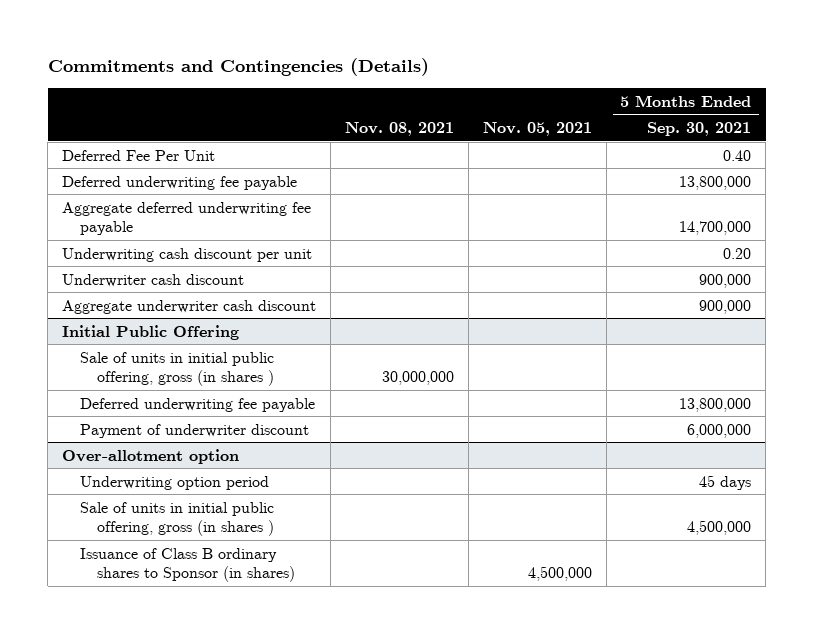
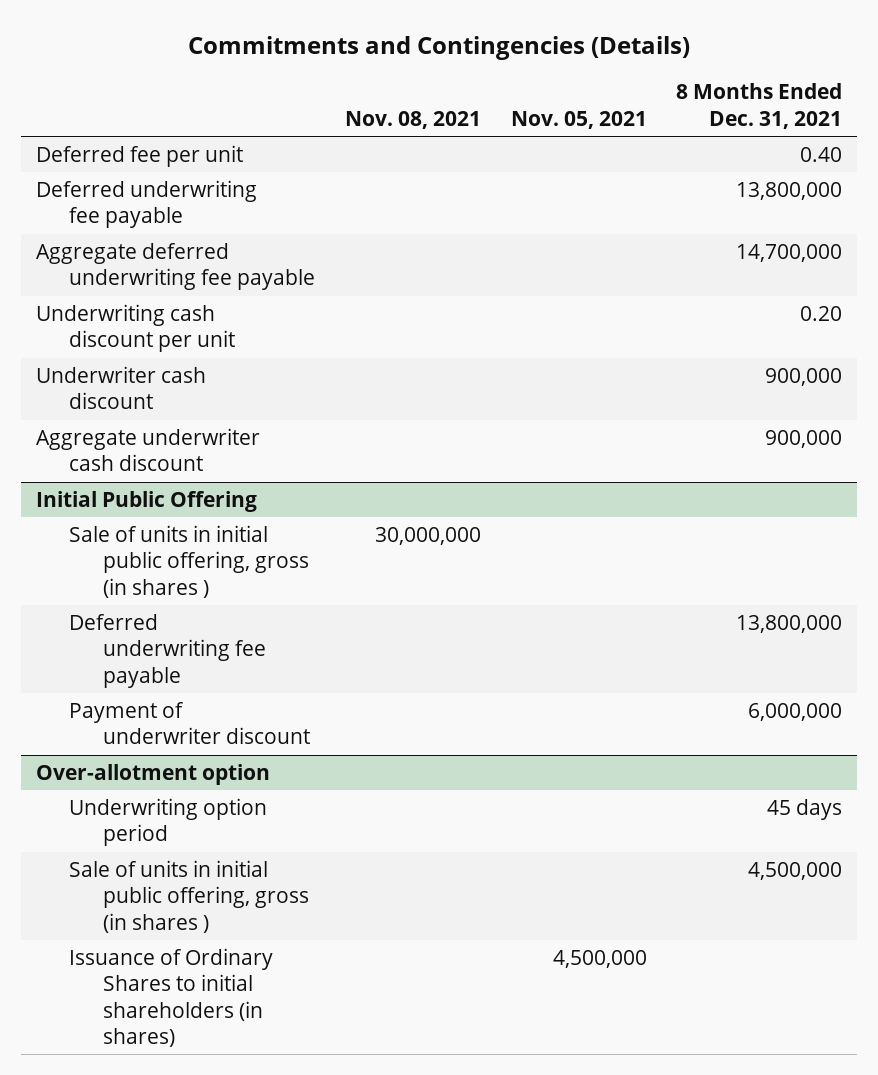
- | Nov. 08, 2021 | Nov. 05, 2021 | 5 Months Ended Sep. 30, 2021
+ | Nov. 08, 2021 | Nov. 05, 2021 | 8 Months Ended Dec. 31, 2021
- Deferred Fee Per Unit | | | 0.40
+ Deferred fee per unit | | | 0.40
@ Over-allotment option
- Issuance of Class B ordinary shares to Sponsor (in shares) | | 4,500,000 |
+ Issuance of Ordinary Shares to initial shareholders (in shares) | | 4,500,000 |

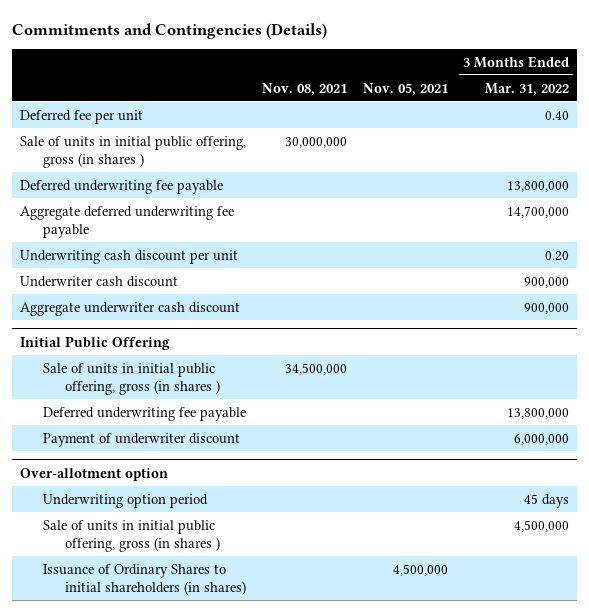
- | Nov. 08, 2021 | Nov. 05, 2021 | 8 Months Ended Dec. 31, 2021
+ | Nov. 08, 2021 | Nov. 05, 2021 | 3 Months Ended Mar. 31, 2022
+ Sale of units in initial public offering, gross (in shares ) | 30,000,000 | |
@ Initial Public Offering
- Sale of units in initial public offering, gross (in shares ) | 30,000,000 | |
+ Sale of units in initial public offering, gross (in shares ) | 34,500,000 | |

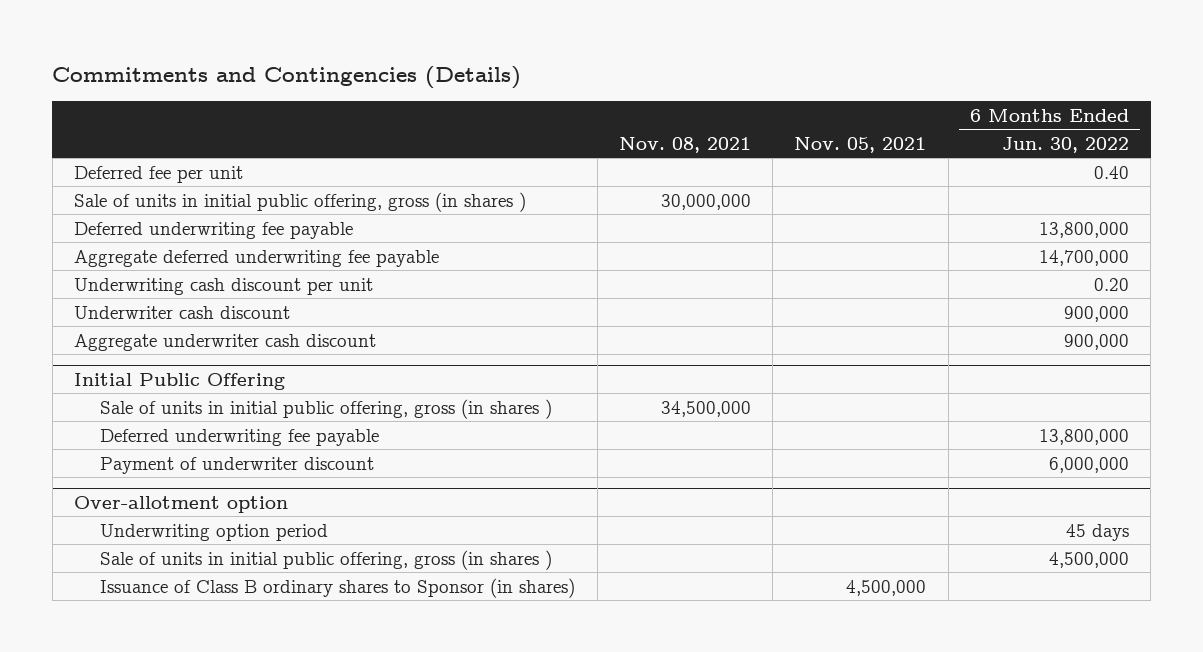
- | Nov. 08, 2021 | Nov. 05, 2021 | 3 Months Ended Mar. 31, 2022
+ | Nov. 08, 2021 | Nov. 05, 2021 | 6 Months Ended Jun. 30, 2022
@ Over-allotment option
- Issuance of Ordinary Shares to initial shareholders (in shares) | | 4,500,000 |
+ Issuance of Class B ordinary shares to Sponsor (in shares) | | 4,500,000 |

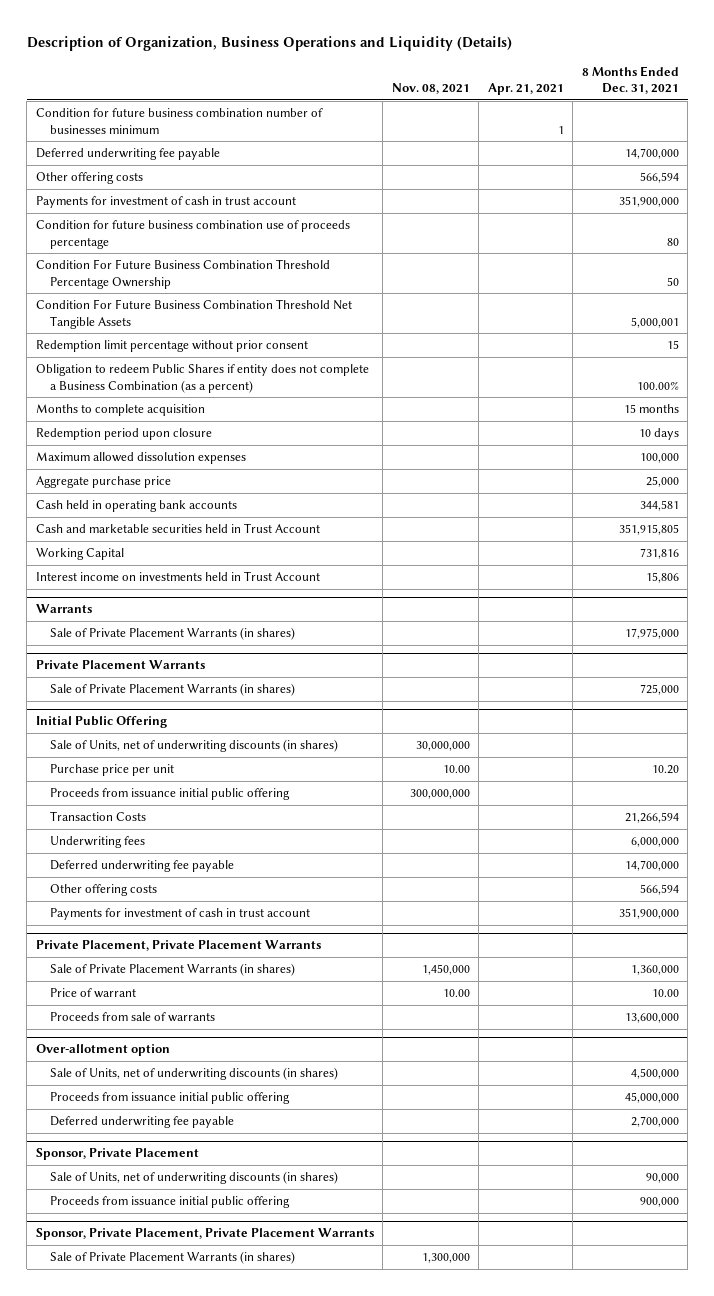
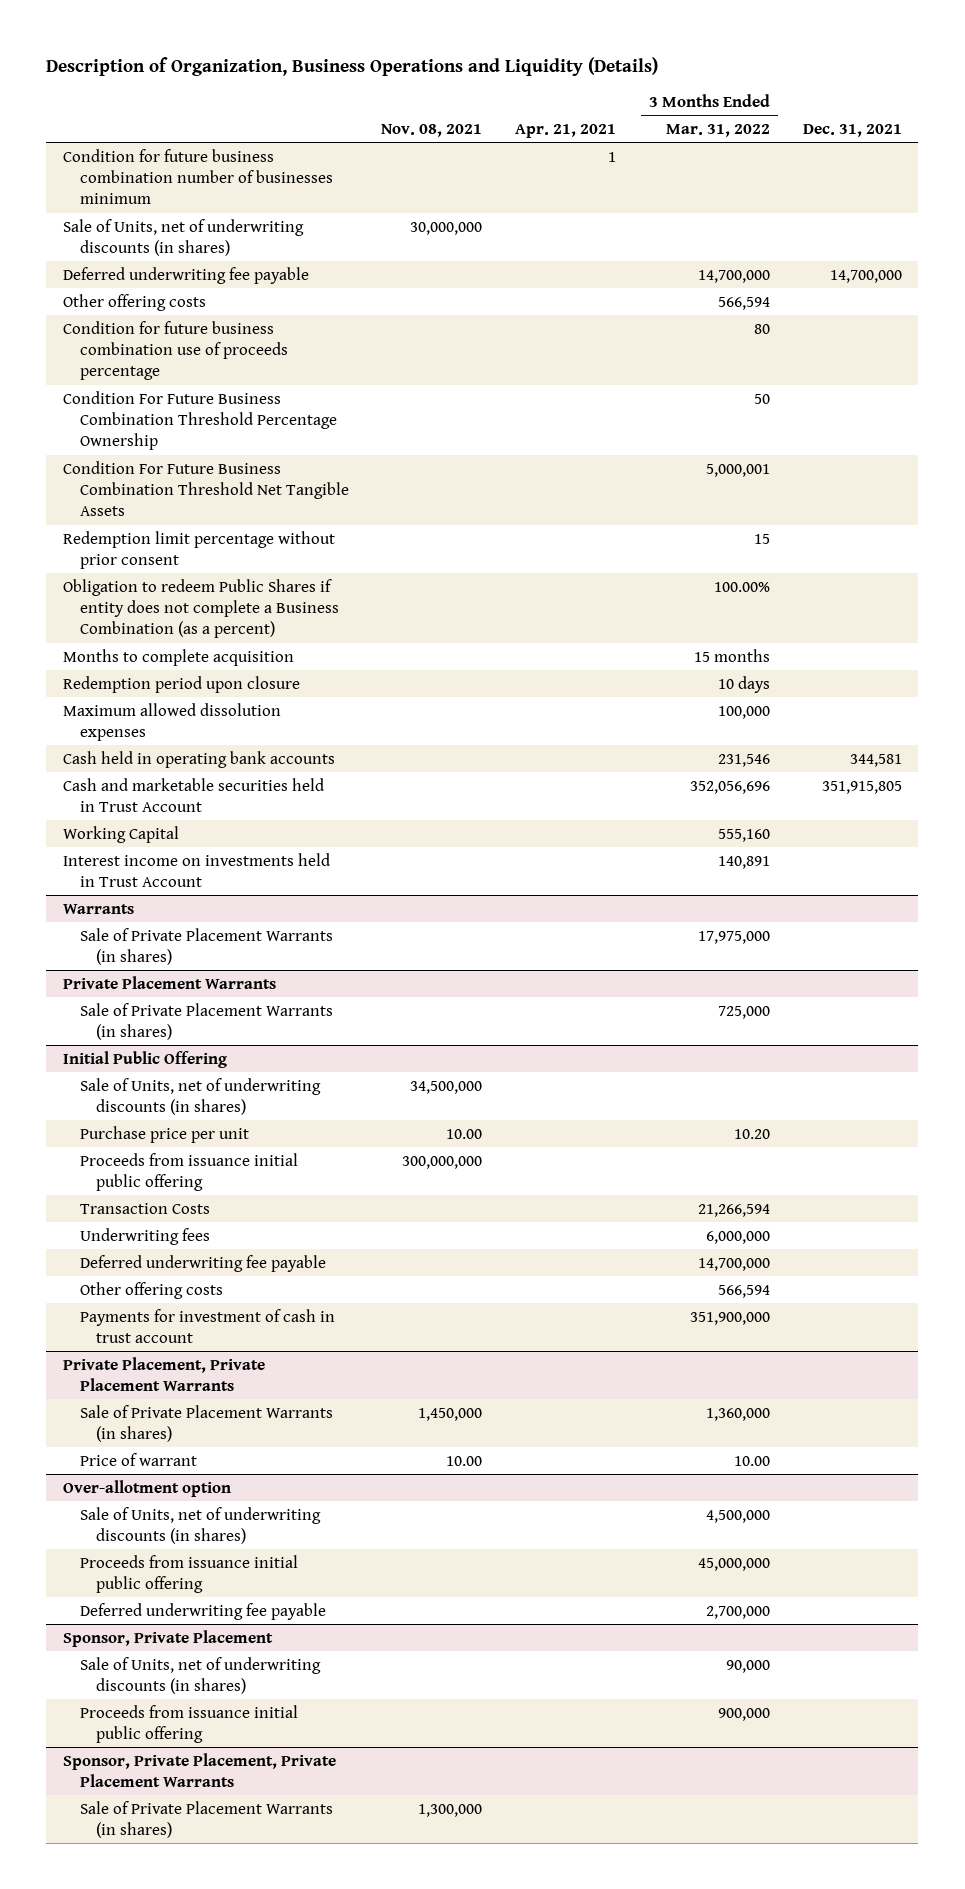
- | Nov. 08, 2021 | Apr. 21, 2021 | 8 Months Ended Dec. 31, 2021
+ | Nov. 08, 2021 | Apr. 21, 2021 | 3 Months Ended Mar. 31, 2022 | Dec. 31, 2021
+ Sale of Units, net of underwriting discounts (in shares) | 30,000,000 | | |
- Payments for investment of cash in trust account | | | 351,900,000
- Aggregate purchase price | | | 25,000
@ Initial Public Offering
- Sale of Units, net of underwriting discounts (in shares) | 30,000,000 | |
+ Sale of Units, net of underwriting discounts (in shares) | 34,500,000 | | |
@ Private Placement, Private Placement Warrants
- Proceeds from sale of warrants | | | 13,600,000

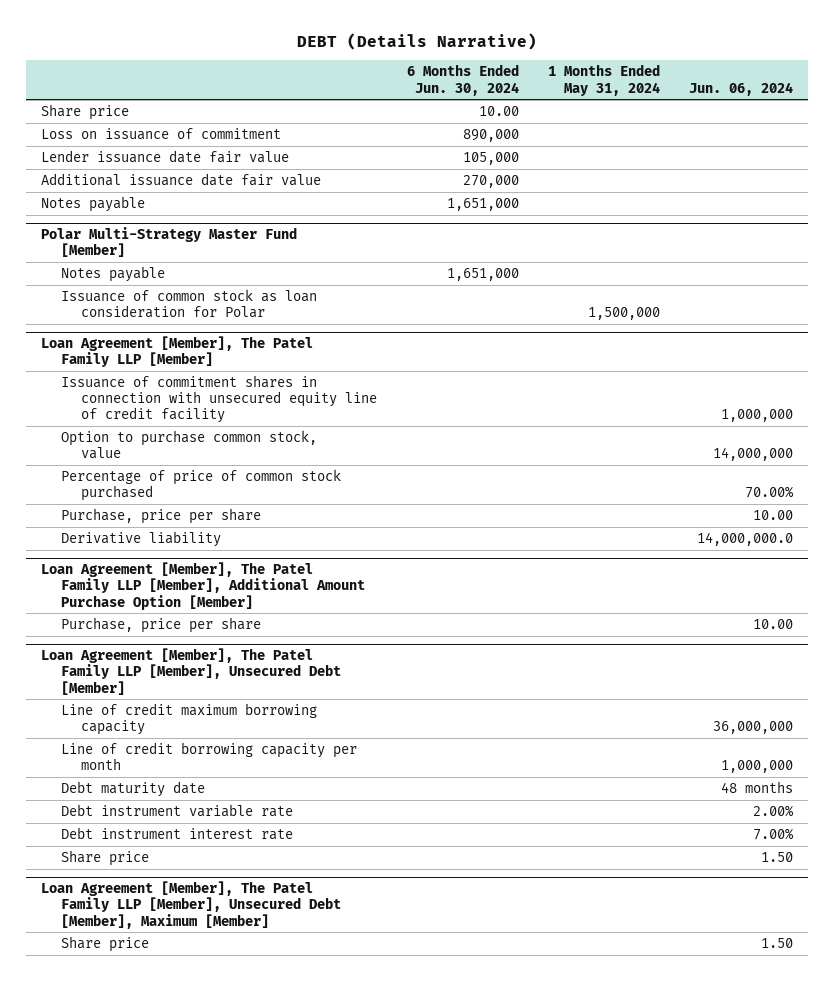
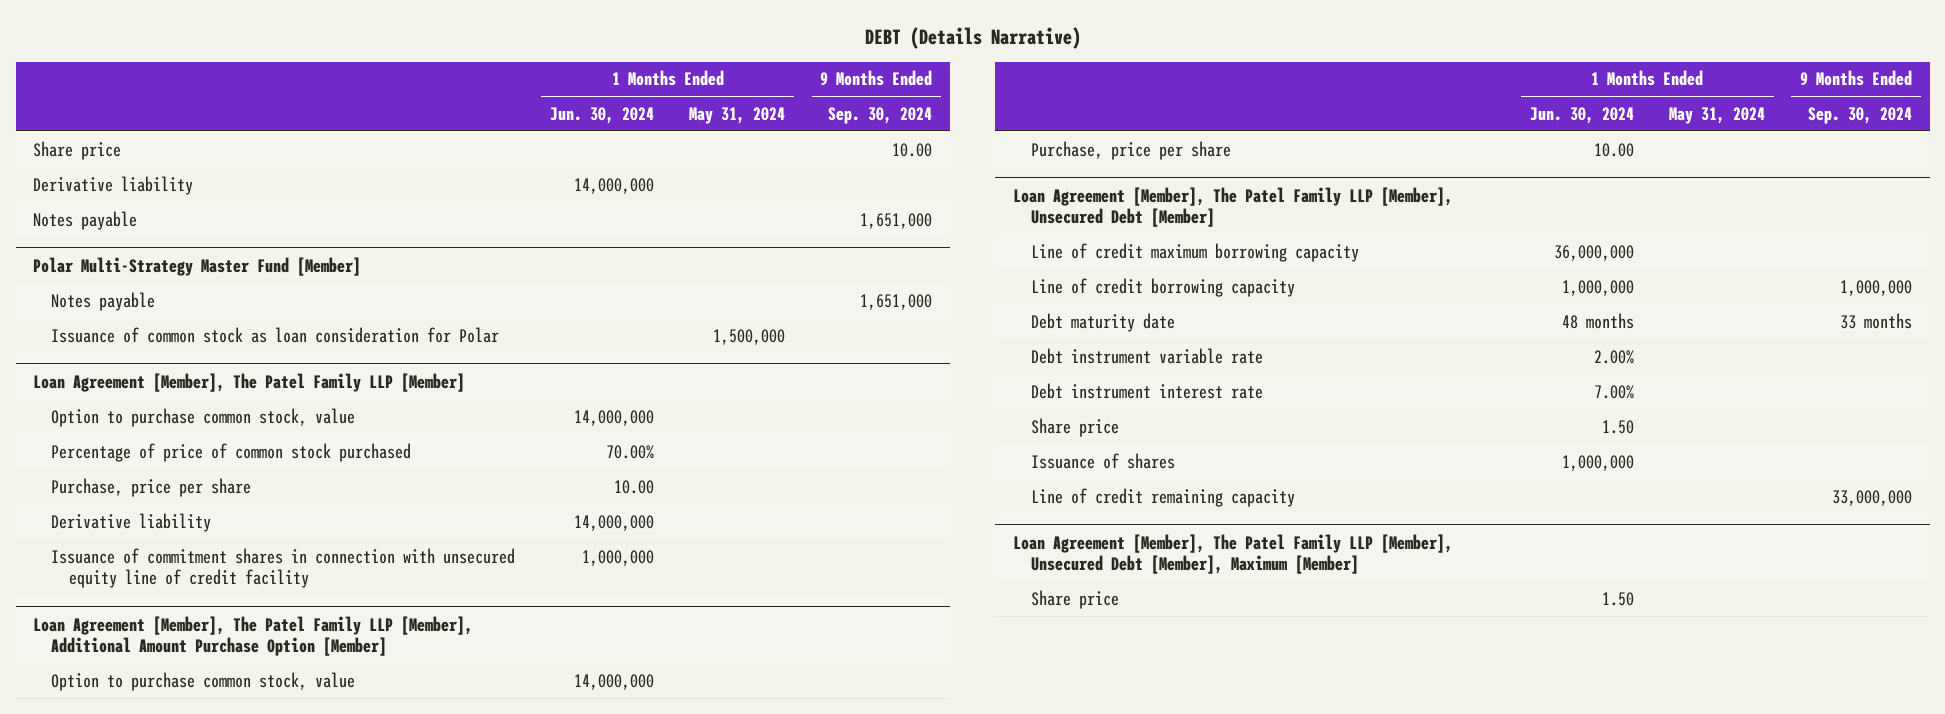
- | 6 Months Ended Jun. 30, 2024 | 1 Months Ended May 31, 2024 | Jun. 06, 2024
+ | 1 Months Ended Jun. 30, 2024 | 1 Months Ended May 31, 2024 | 9 Months Ended Sep. 30, 2024
- Loss on issuance of commitment | 890,000 | |
- Lender issuance date fair value | 105,000 | |
- Additional issuance date fair value | 270,000 | |
+ Derivative liability | 14,000,000 | |
@ Loan Agreement [Member], The Patel Family LLP [Member]
moved down: Issuance of commitment shares in connection with unsecured equity line of credit facility | 1,000,000 | |
@ Loan Agreement [Member], The Patel Family LLP [Member], Additional Amount Purchase Option [Member]
+ Option to purchase common stock, value | 14,000,000 | |
@ Loan Agreement [Member], The Patel Family LLP [Member], Unsecured Debt [Member]
- Line of credit borrowing capacity per month | | | 1,000,000
+ Line of credit borrowing capacity | 1,000,000 | | 1,000,000
+ Issuance of shares | 1,000,000 | |
+ Line of credit remaining capacity | | | 33,000,000

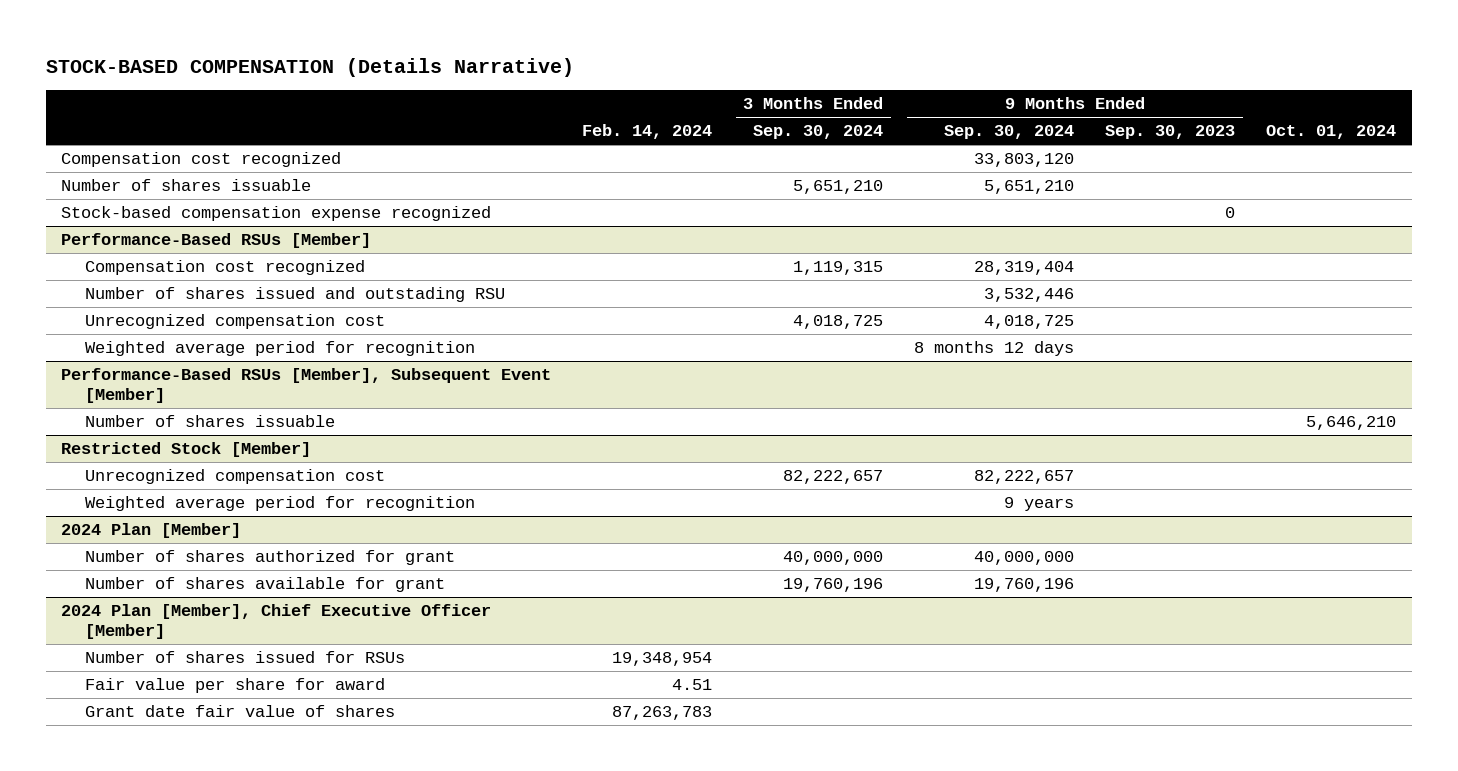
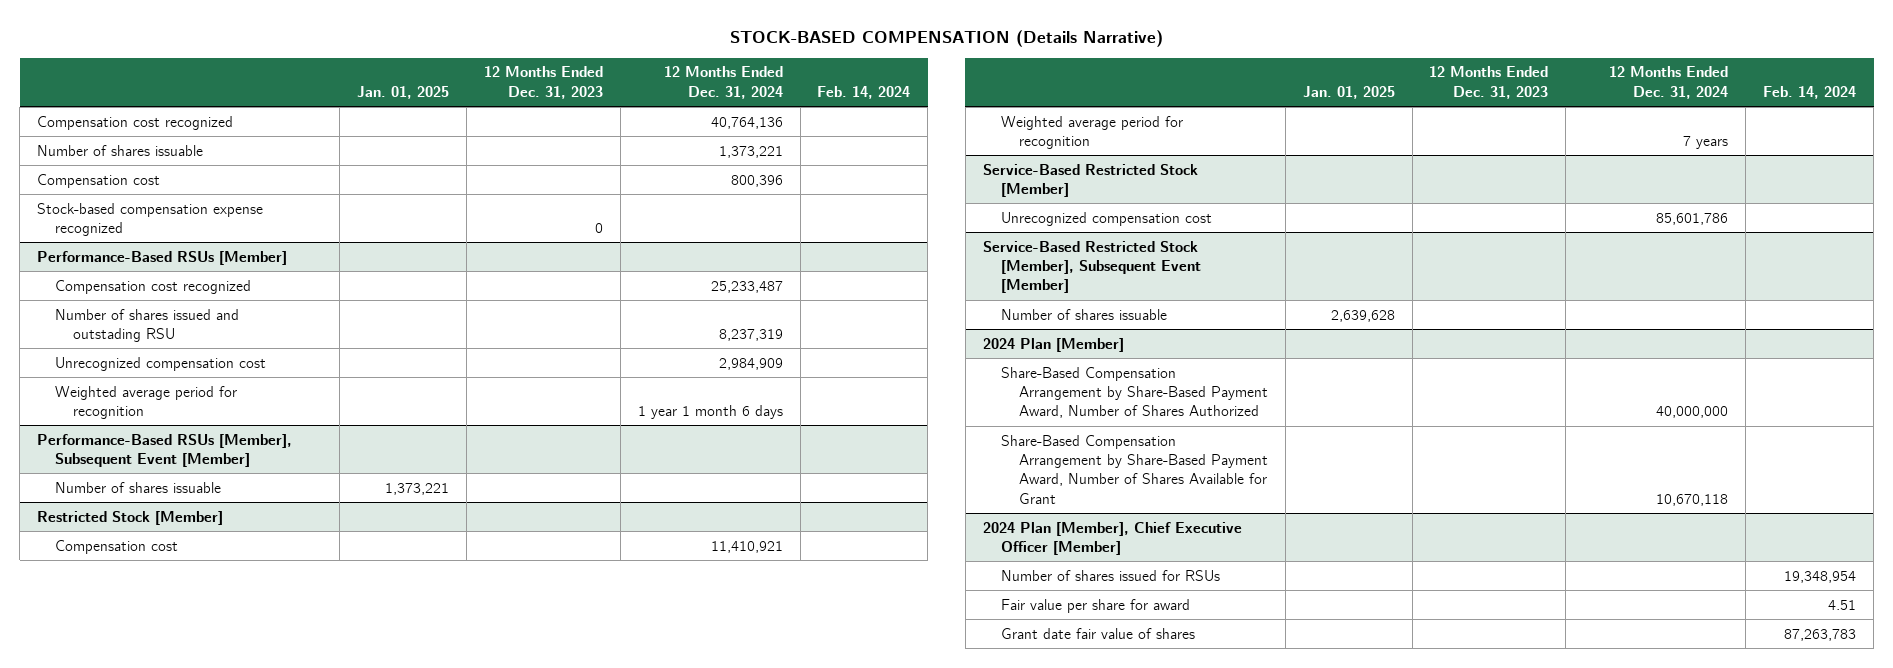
- | Feb. 14, 2024 | 3 Months Ended Sep. 30, 2024 | 9 Months Ended Sep. 30, 2024 | 9 Months Ended Sep. 30, 2023 | Oct. 01, 2024
+ | Jan. 01, 2025 | 12 Months Ended Dec. 31, 2023 | 12 Months Ended Dec. 31, 2024 | Feb. 14, 2024
+ Compensation cost | | | 800,396 |
@ Restricted Stock [Member]
- Unrecognized compensation cost | | 82,222,657 | 82,222,657 | |
+ Compensation cost | | | 11,410,921 |
+ Service-Based Restricted Stock [Member]
+ Unrecognized compensation cost | | | 85,601,786 |
+ Service-Based Restricted Stock [Member], Subsequent Event [Member]
+ Number of shares issuable | 2,639,628 | | |
@ 2024 Plan [Member]
- Number of shares authorized for grant | | 40,000,000 | 40,000,000 | |
- Number of shares available for grant | | 19,760,196 | 19,760,196 | |
+ Share-Based Compensation Arrangement by Share-Based Payment Award, Number of Shares Authorized | | | 40,000,000 |
+ Share-Based Compensation Arrangement by Share-Based Payment Award, Number of Shares Available for Grant | | | 10,670,118 |

